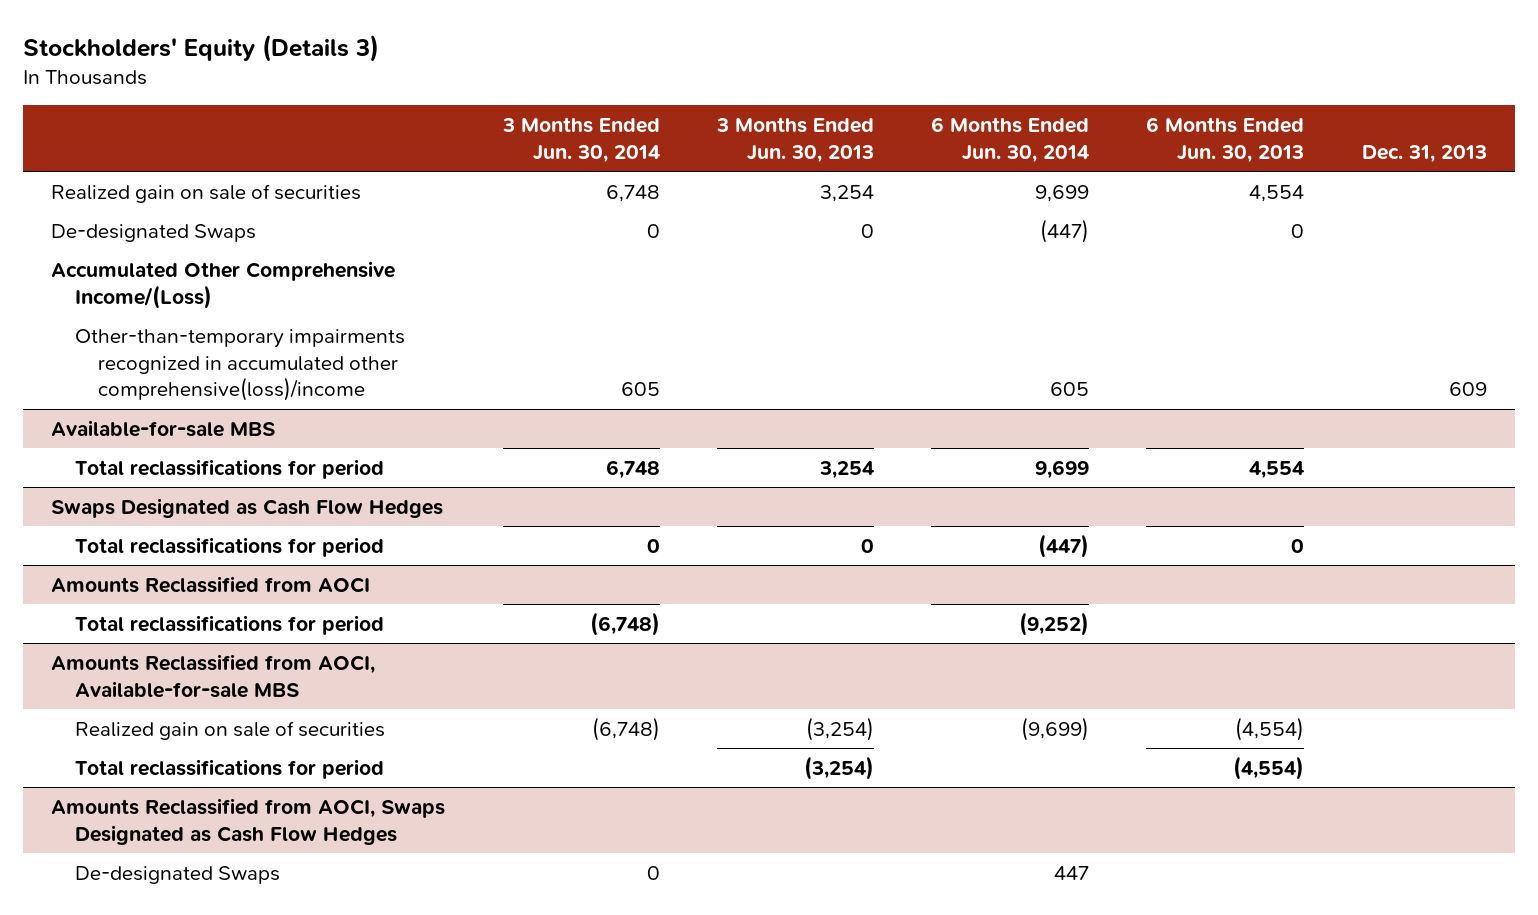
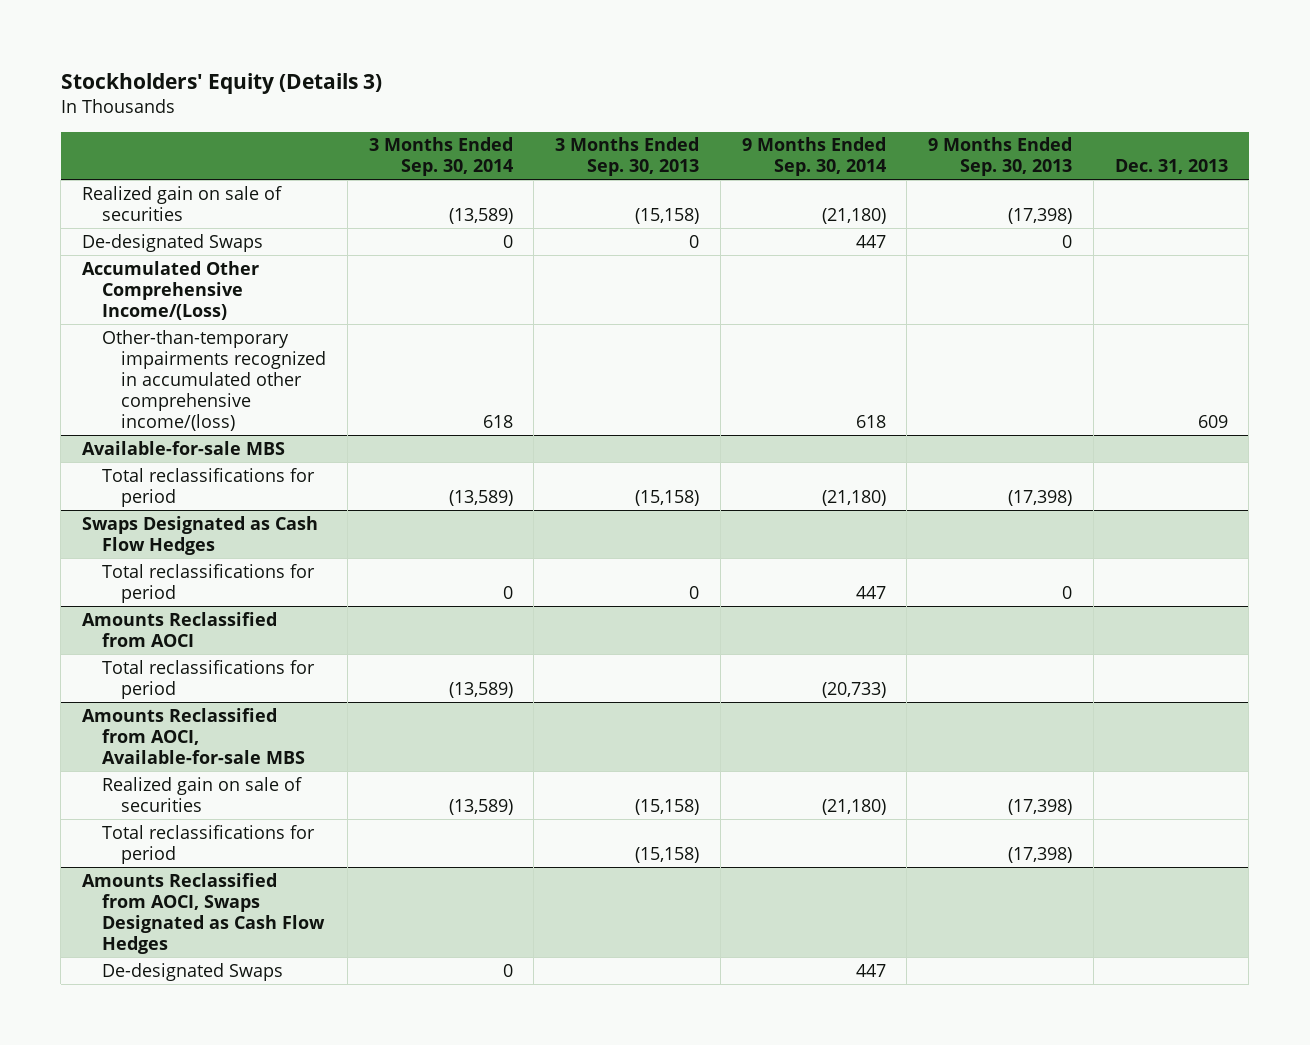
- | 3 Months Ended Jun. 30, 2014 | 3 Months Ended Jun. 30, 2013 | 6 Months Ended Jun. 30, 2014 | 6 Months Ended Jun. 30, 2013 | Dec. 31, 2013
+ | 3 Months Ended Sep. 30, 2014 | 3 Months Ended Sep. 30, 2013 | 9 Months Ended Sep. 30, 2014 | 9 Months Ended Sep. 30, 2013 | Dec. 31, 2013
- Other-than-temporary impairments recognized in accumulated other comprehensive(loss)/income | 605 | | 605 | | 609
+ Other-than-temporary impairments recognized in accumulated other comprehensive income/(loss) | 618 | | 618 | | 609

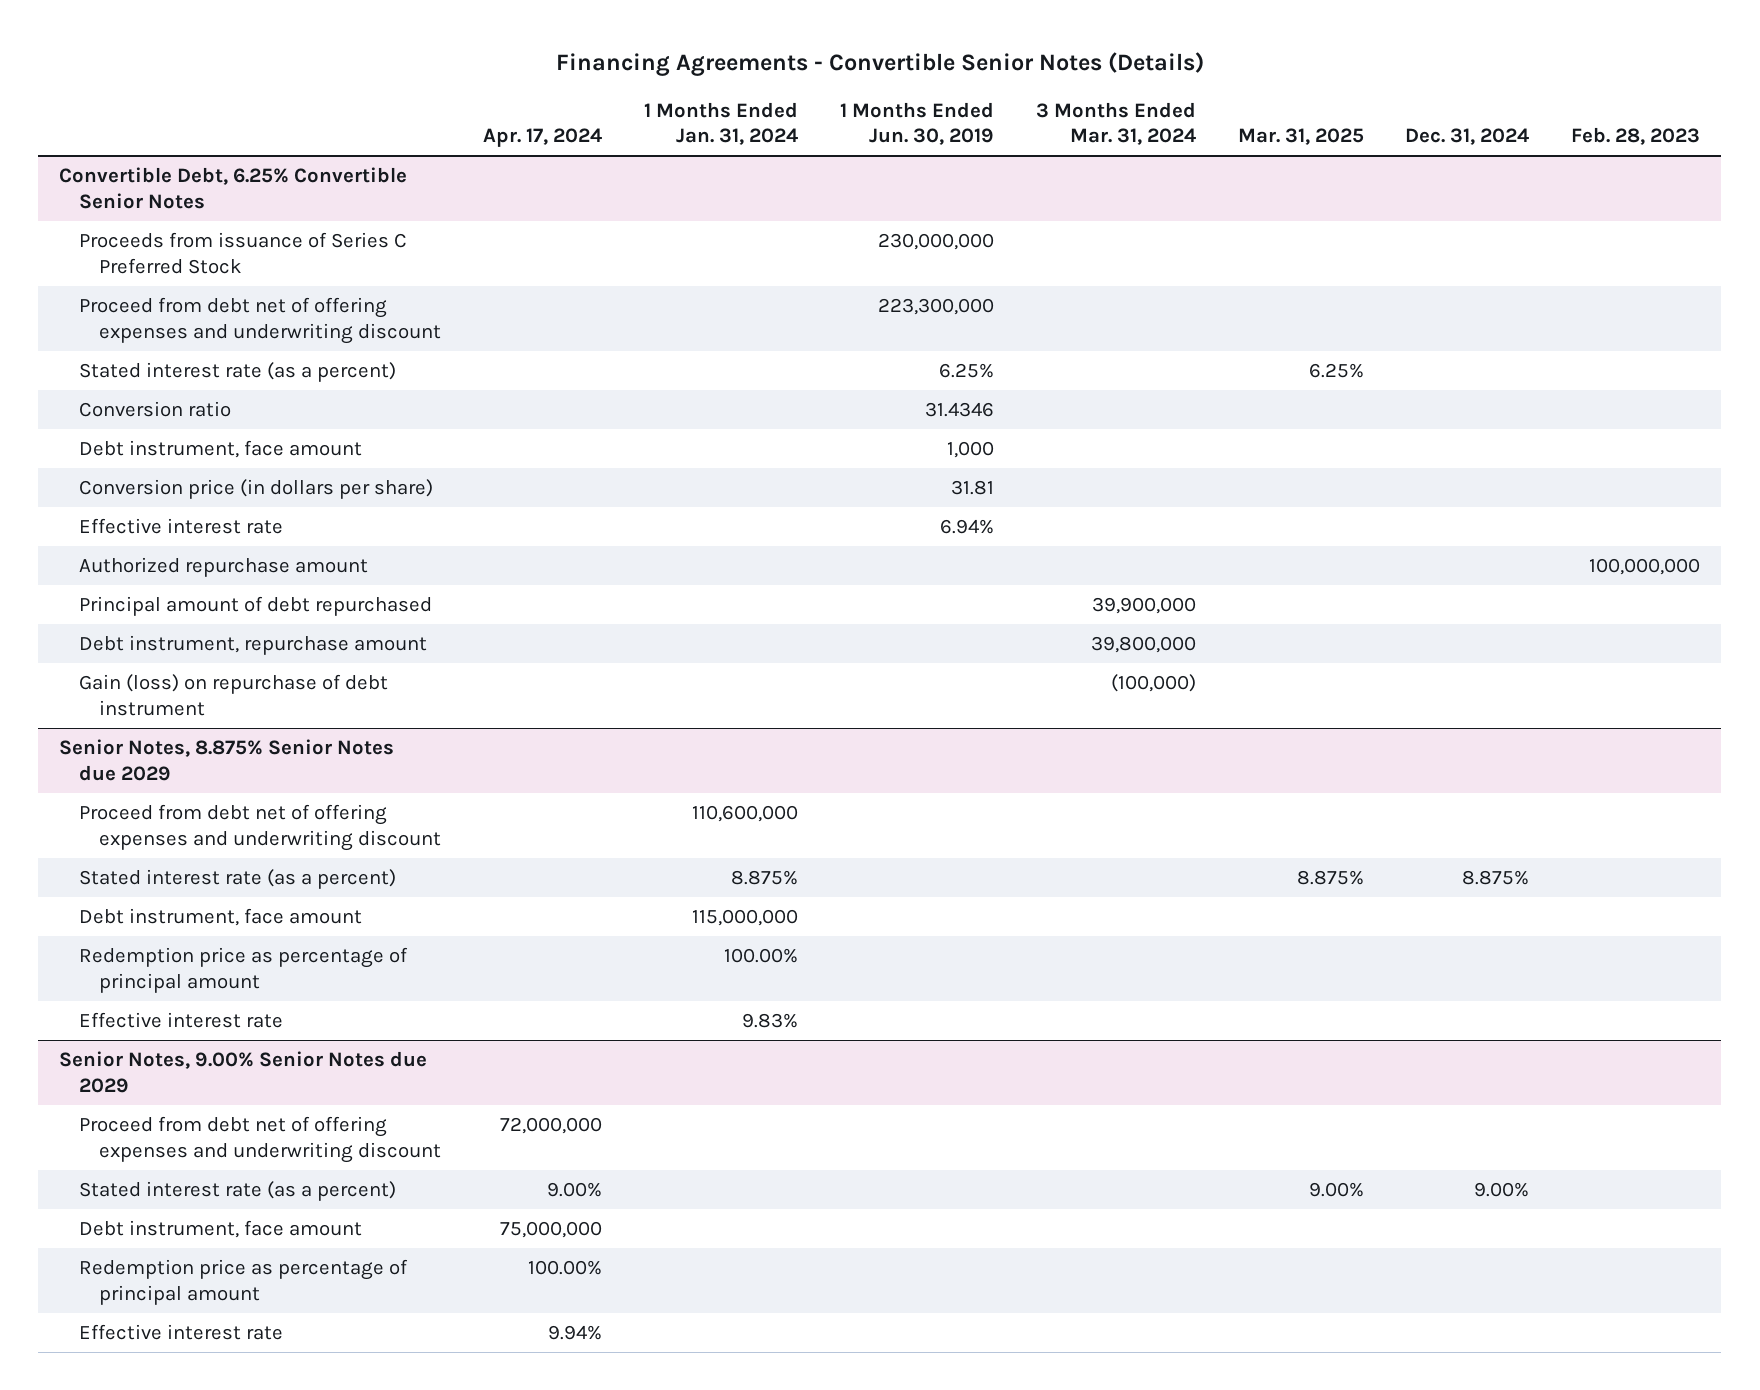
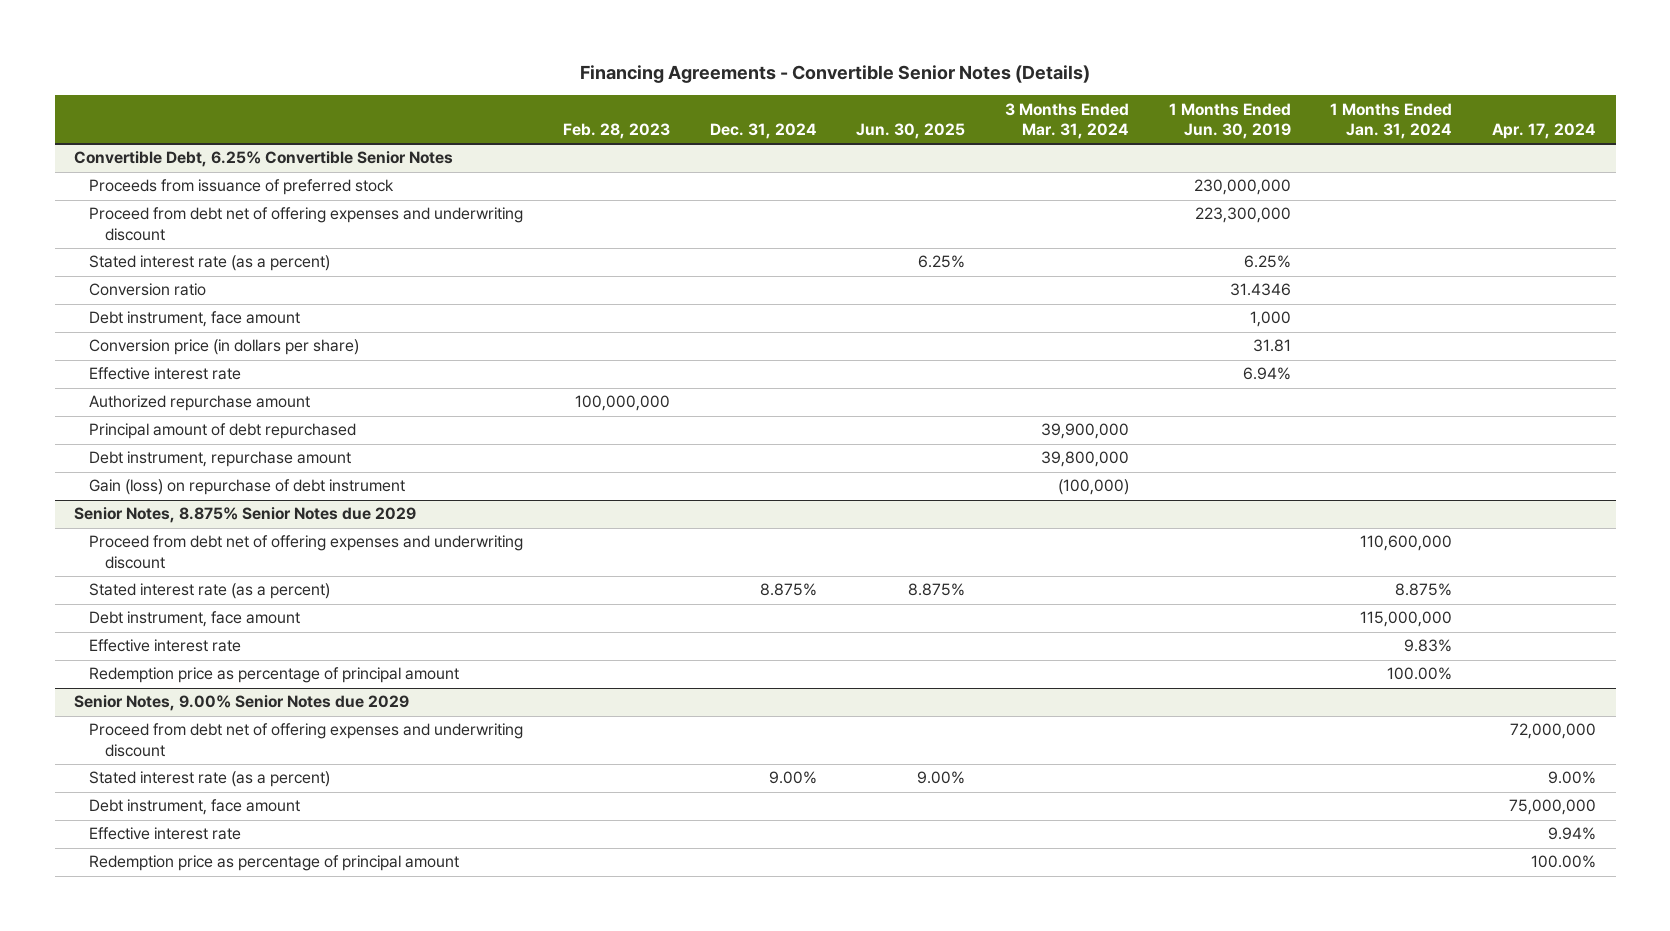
- | Apr. 17, 2024 | 1 Months Ended Jan. 31, 2024 | 1 Months Ended Jun. 30, 2019 | 3 Months Ended Mar. 31, 2024 | Mar. 31, 2025 | Dec. 31, 2024 | Feb. 28, 2023
+ | Feb. 28, 2023 | Dec. 31, 2024 | Jun. 30, 2025 | 3 Months Ended Mar. 31, 2024 | 1 Months Ended Jun. 30, 2019 | 1 Months Ended Jan. 31, 2024 | Apr. 17, 2024
@ Convertible Debt, 6.25% Convertible Senior Notes
- Proceeds from issuance of Series C Preferred Stock | | | 230,000,000 | | | |
+ Proceeds from issuance of preferred stock | | | | | 230,000,000 | |
@ Senior Notes, 8.875% Senior Notes due 2029
moved down: Redemption price as percentage of principal amount | | | | | | 100.00% |
@ Senior Notes, 9.00% Senior Notes due 2029
moved down: Redemption price as percentage of principal amount | | | | | | | 100.00%

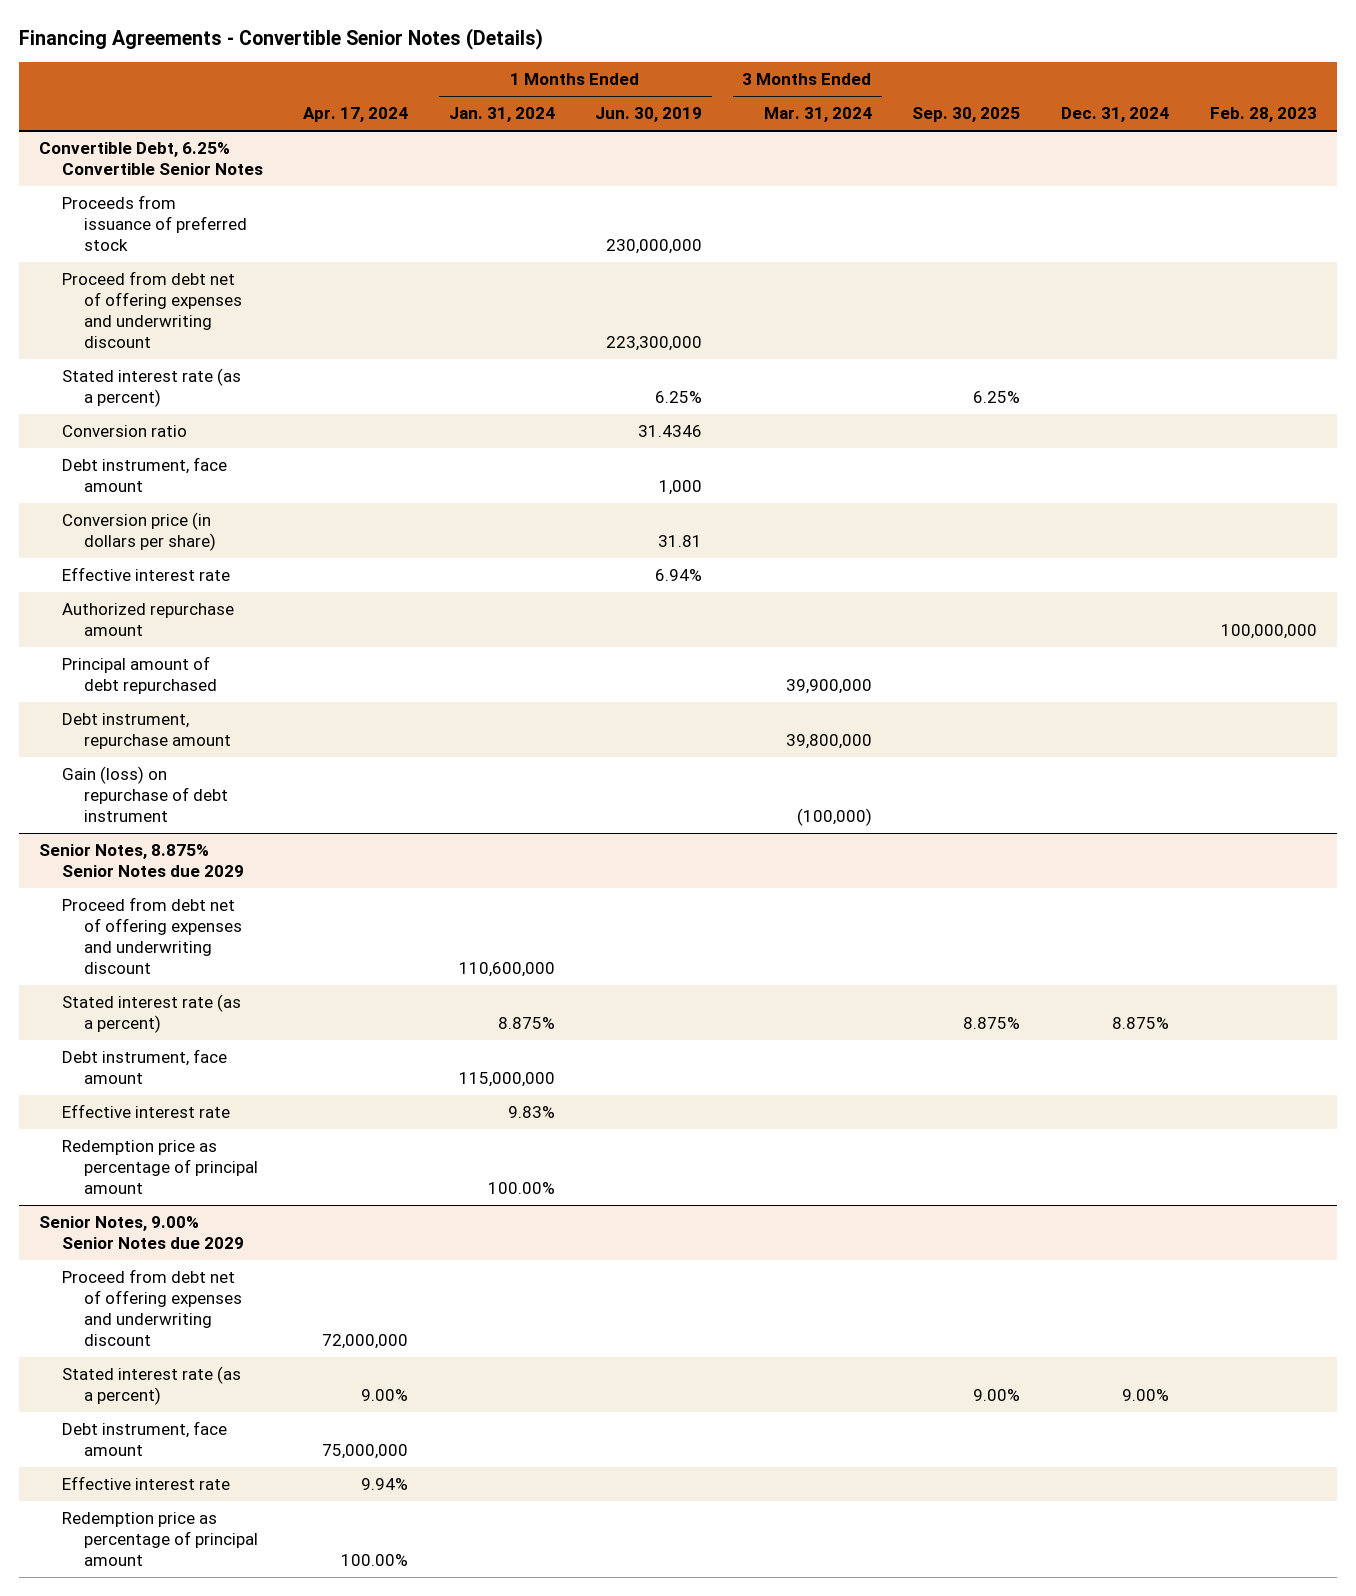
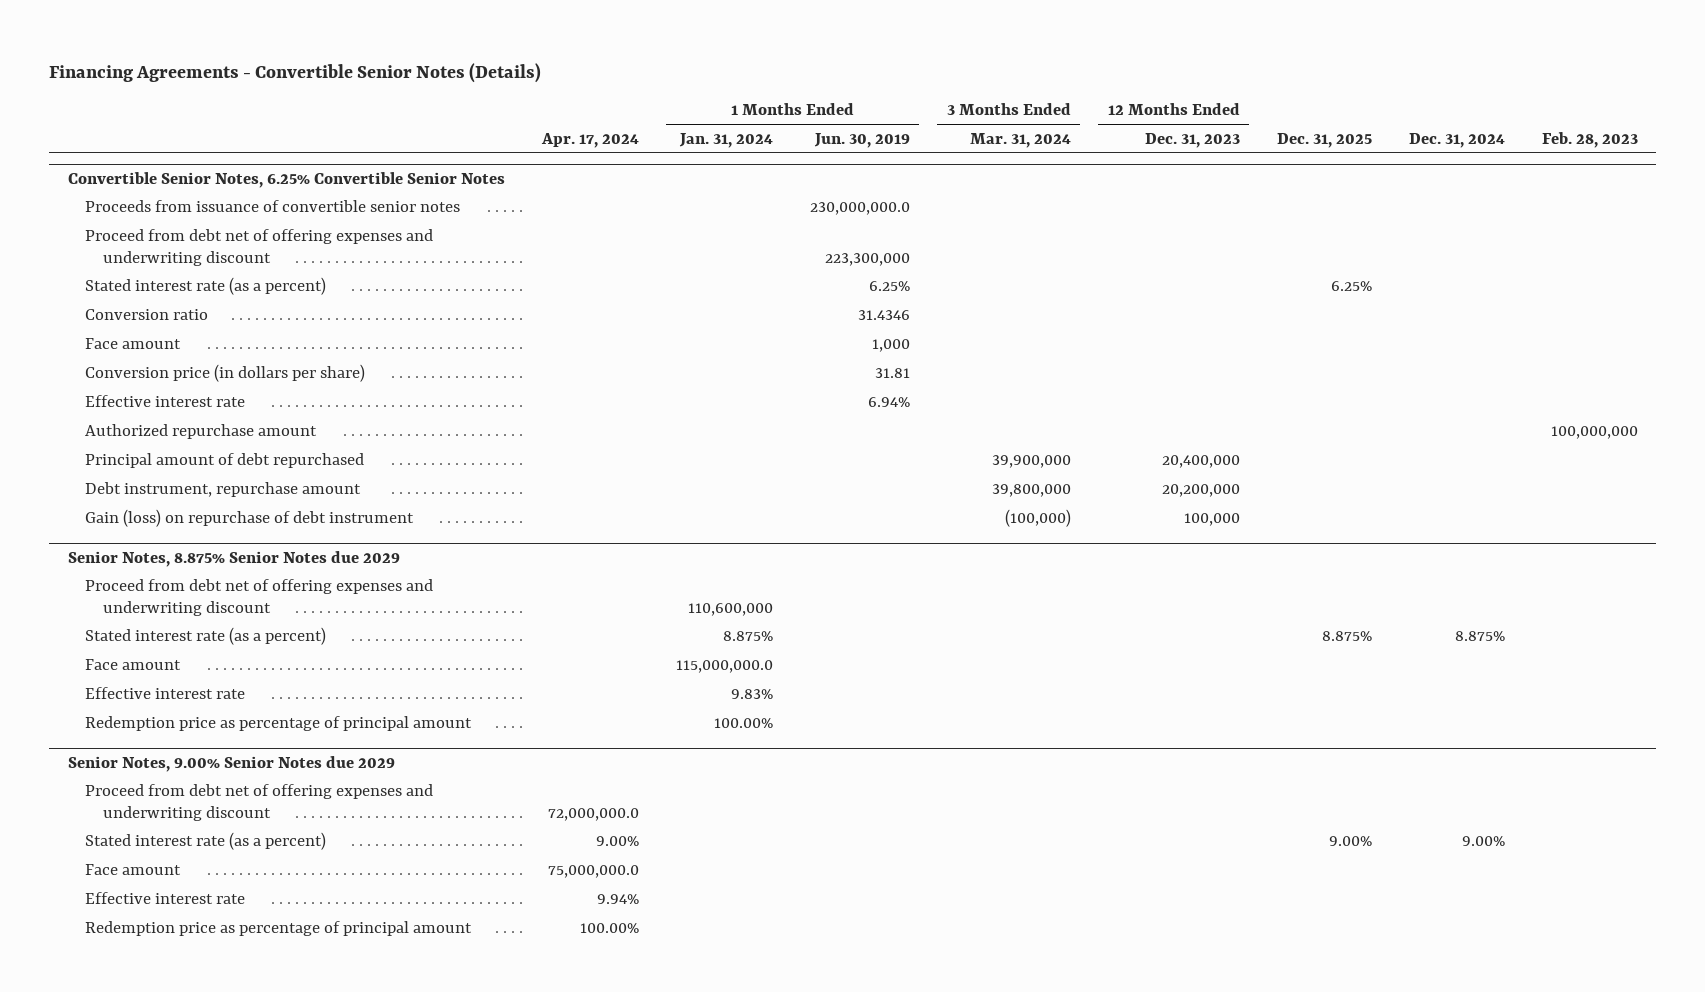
- | Apr. 17, 2024 | 1 Months Ended Jan. 31, 2024 | 1 Months Ended Jun. 30, 2019 | 3 Months Ended Mar. 31, 2024 | Sep. 30, 2025 | Dec. 31, 2024 | Feb. 28, 2023
+ | Apr. 17, 2024 | 1 Months Ended Jan. 31, 2024 | 1 Months Ended Jun. 30, 2019 | 3 Months Ended Mar. 31, 2024 | 12 Months Ended Dec. 31, 2023 | Dec. 31, 2025 | Dec. 31, 2024 | Feb. 28, 2023
- Convertible Debt, 6.25% Convertible Senior Notes
- Proceeds from issuance of preferred stock | | | 230,000,000 | | | |
+ Convertible Senior Notes, 6.25% Convertible Senior Notes
+ Proceeds from issuance of convertible senior notes | | | 230,000,000.0 | | | | |
- Debt instrument, face amount | | | 1,000 | | | |
+ Face amount | | | 1,000 | | | | |
@ Senior Notes, 8.875% Senior Notes due 2029
- Debt instrument, face amount | | 115,000,000 | | | | |
+ Face amount | | 115,000,000.0 | | | | | |
@ Senior Notes, 9.00% Senior Notes due 2029
- Proceed from debt net of offering expenses and underwriting discount | 72,000,000 | | | | | |
+ Proceed from debt net of offering expenses and underwriting discount | 72,000,000.0 | | | | | | |
- Debt instrument, face amount | 75,000,000 | | | | | |
+ Face amount | 75,000,000.0 | | | | | | |

